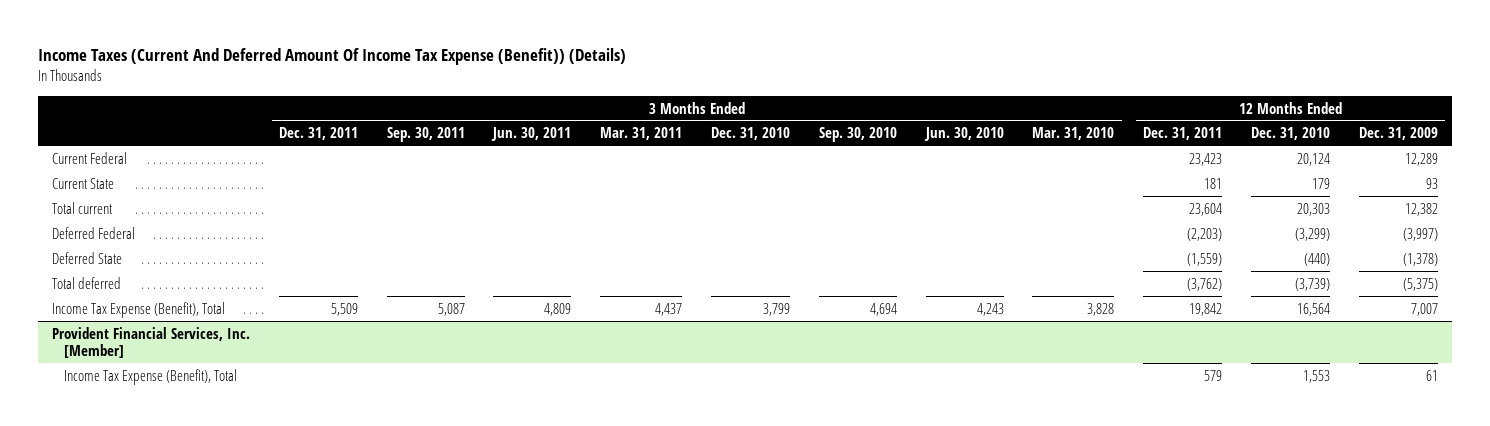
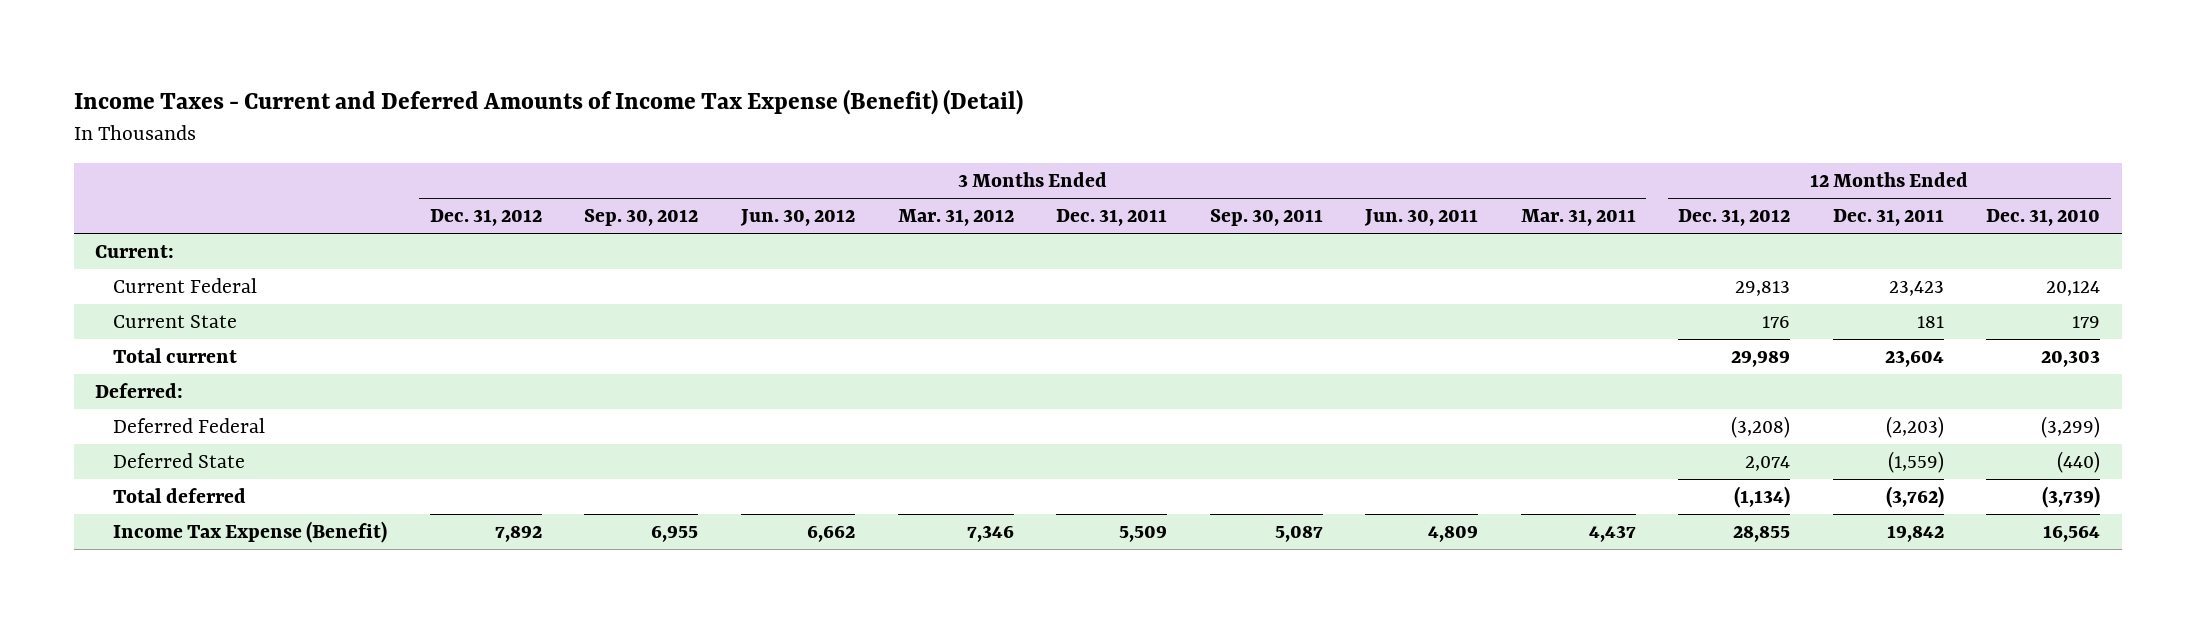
- Income Taxes (Current And Deferred Amount Of Income Tax Expense (Benefit)) (Details)
+ Income Taxes - Current and Deferred Amounts of Income Tax Expense (Benefit) (Detail)
- | 3 Months Ended Dec. 31, 2011 | 3 Months Ended Sep. 30, 2011 | 3 Months Ended Jun. 30, 2011 | 3 Months Ended Mar. 31, 2011 | 3 Months Ended Dec. 31, 2010 | 3 Months Ended Sep. 30, 2010 | 3 Months Ended Jun. 30, 2010 | 3 Months Ended Mar. 31, 2010 | 12 Months Ended Dec. 31, 2011 | 12 Months Ended Dec. 31, 2010 | 12 Months Ended Dec. 31, 2009
+ | 3 Months Ended Dec. 31, 2012 | 3 Months Ended Sep. 30, 2012 | 3 Months Ended Jun. 30, 2012 | 3 Months Ended Mar. 31, 2012 | 3 Months Ended Dec. 31, 2011 | 3 Months Ended Sep. 30, 2011 | 3 Months Ended Jun. 30, 2011 | 3 Months Ended Mar. 31, 2011 | 12 Months Ended Dec. 31, 2012 | 12 Months Ended Dec. 31, 2011 | 12 Months Ended Dec. 31, 2010
+ Current:
+ Deferred:
- Income Tax Expense (Benefit), Total | 5,509 | 5,087 | 4,809 | 4,437 | 3,799 | 4,694 | 4,243 | 3,828 | 19,842 | 16,564 | 7,007
- Provident Financial Services, Inc. [Member]
- Income Tax Expense (Benefit), Total | | | | | | | | | 579 | 1,553 | 61
+ Income Tax Expense (Benefit) | 7,892 | 6,955 | 6,662 | 7,346 | 5,509 | 5,087 | 4,809 | 4,437 | 28,855 | 19,842 | 16,564

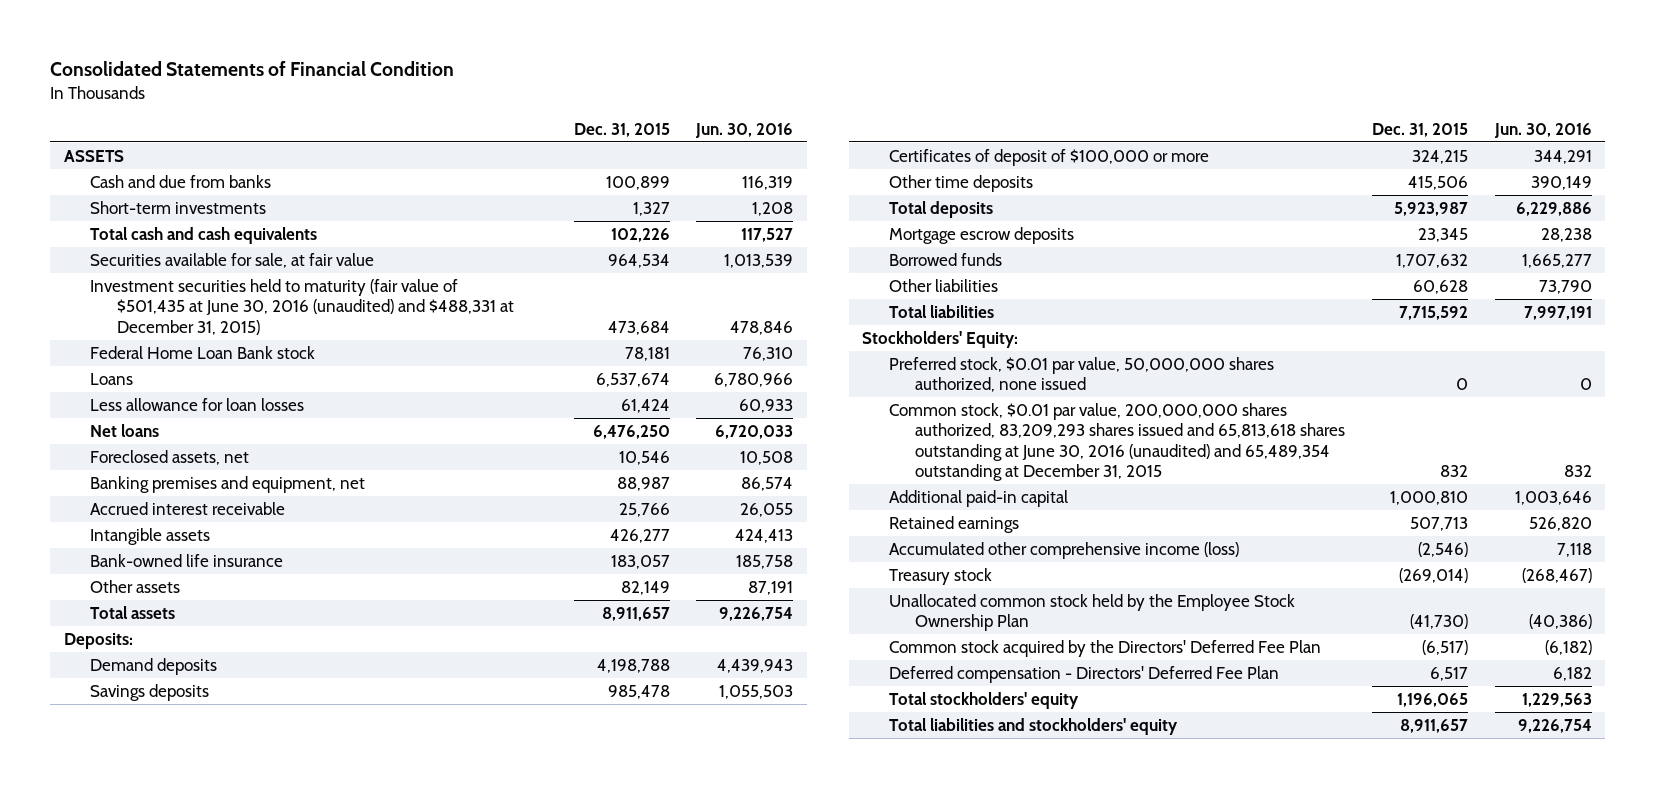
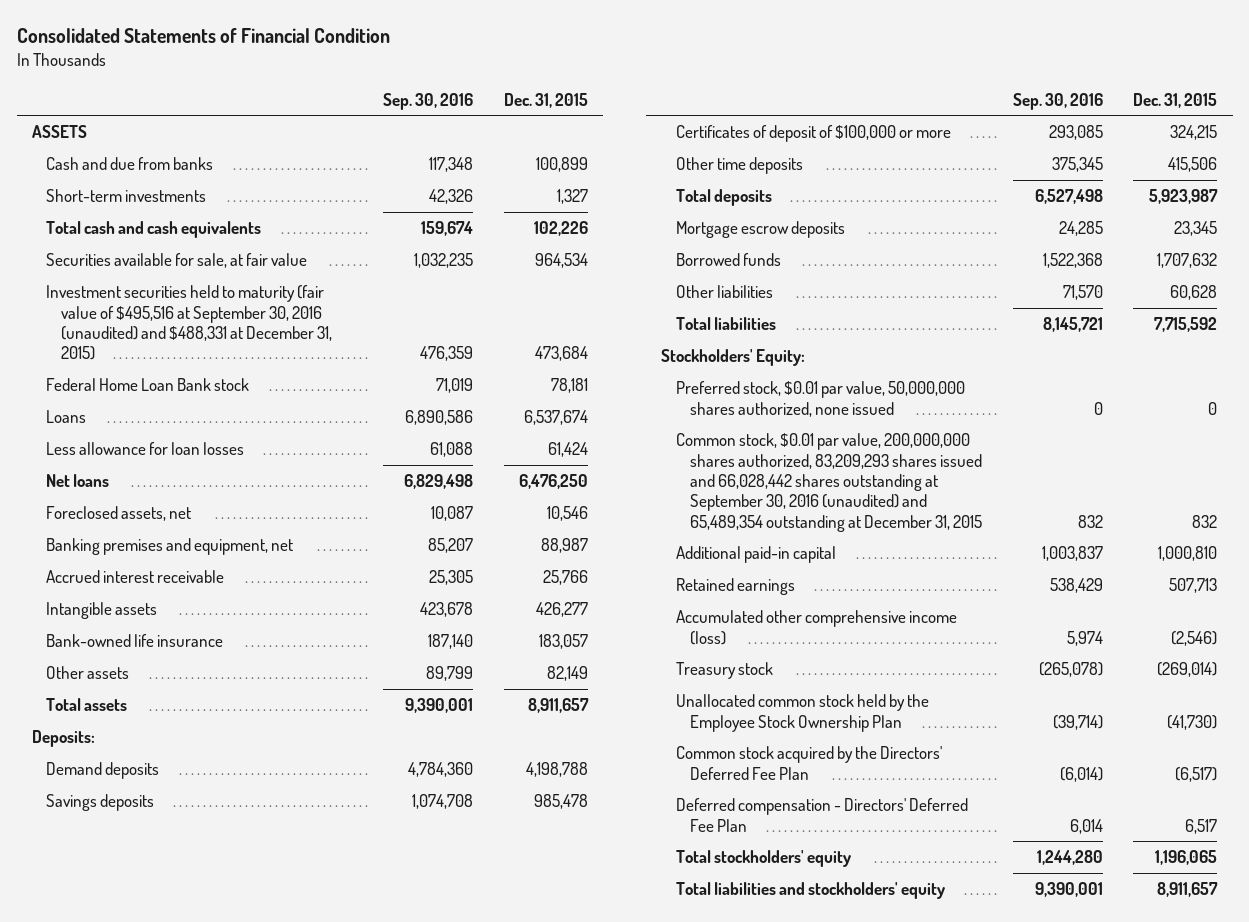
- | Dec. 31, 2015 | Jun. 30, 2016
+ | Sep. 30, 2016 | Dec. 31, 2015
- Investment securities held to maturity (fair value of $501,435 at June 30, 2016 (unaudited) and $488,331 at December 31, 2015) | 473,684 | 478,846
+ Investment securities held to maturity (fair value of $495,516 at September 30, 2016 (unaudited) and $488,331 at December 31, 2015) | 476,359 | 473,684
- Common stock, $0.01 par value, 200,000,000 shares authorized, 83,209,293 shares issued and 65,813,618 shares outstanding at June 30, 2016 (unaudited) and 65,489,354 outstanding at December 31, 2015 | 832 | 832
+ Common stock, $0.01 par value, 200,000,000 shares authorized, 83,209,293 shares issued and 66,028,442 shares outstanding at September 30, 2016 (unaudited) and 65,489,354 outstanding at December 31, 2015 | 832 | 832

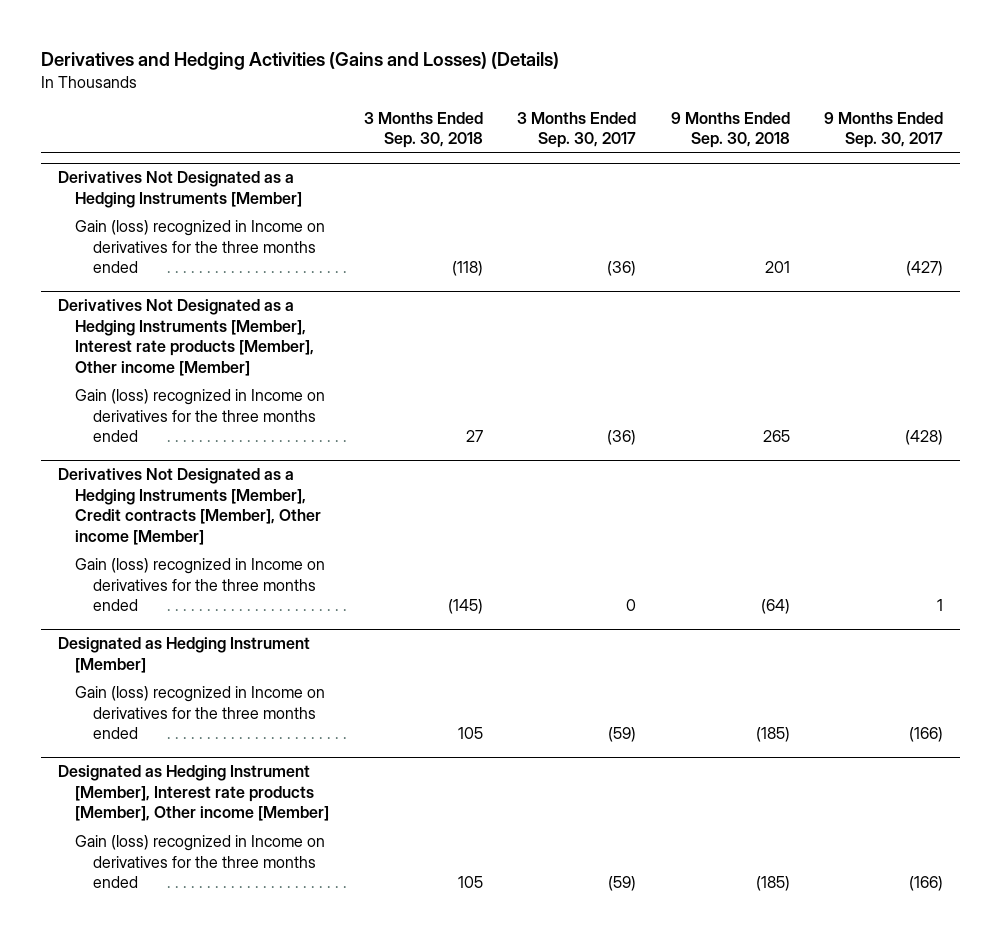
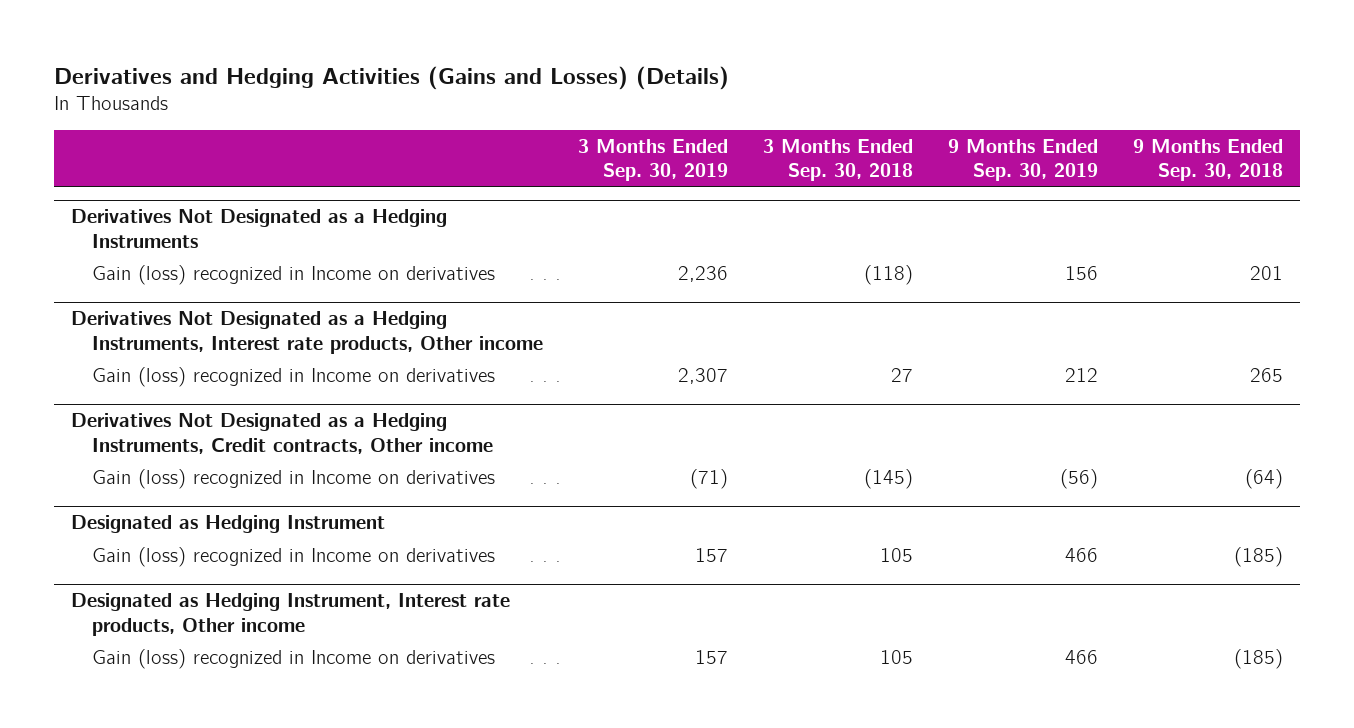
- | 3 Months Ended Sep. 30, 2018 | 3 Months Ended Sep. 30, 2017 | 9 Months Ended Sep. 30, 2018 | 9 Months Ended Sep. 30, 2017
+ | 3 Months Ended Sep. 30, 2019 | 3 Months Ended Sep. 30, 2018 | 9 Months Ended Sep. 30, 2019 | 9 Months Ended Sep. 30, 2018
- Derivatives Not Designated as a Hedging Instruments [Member]
- Gain (loss) recognized in Income on derivatives for the three months ended | (118) | (36) | 201 | (427)
- Derivatives Not Designated as a Hedging Instruments [Member], Interest rate products [Member], Other income [Member]
- Gain (loss) recognized in Income on derivatives for the three months ended | 27 | (36) | 265 | (428)
- Derivatives Not Designated as a Hedging Instruments [Member], Credit contracts [Member], Other income [Member]
- Gain (loss) recognized in Income on derivatives for the three months ended | (145) | 0 | (64) | 1
- Designated as Hedging Instrument [Member]
- Gain (loss) recognized in Income on derivatives for the three months ended | 105 | (59) | (185) | (166)
- Designated as Hedging Instrument [Member], Interest rate products [Member], Other income [Member]
- Gain (loss) recognized in Income on derivatives for the three months ended | 105 | (59) | (185) | (166)
+ Derivatives Not Designated as a Hedging Instruments
+ Gain (loss) recognized in Income on derivatives | 2,236 | (118) | 156 | 201
+ Derivatives Not Designated as a Hedging Instruments, Interest rate products, Other income
+ Gain (loss) recognized in Income on derivatives | 2,307 | 27 | 212 | 265
+ Derivatives Not Designated as a Hedging Instruments, Credit contracts, Other income
+ Gain (loss) recognized in Income on derivatives | (71) | (145) | (56) | (64)
+ Designated as Hedging Instrument
+ Gain (loss) recognized in Income on derivatives | 157 | 105 | 466 | (185)
+ Designated as Hedging Instrument, Interest rate products, Other income
+ Gain (loss) recognized in Income on derivatives | 157 | 105 | 466 | (185)

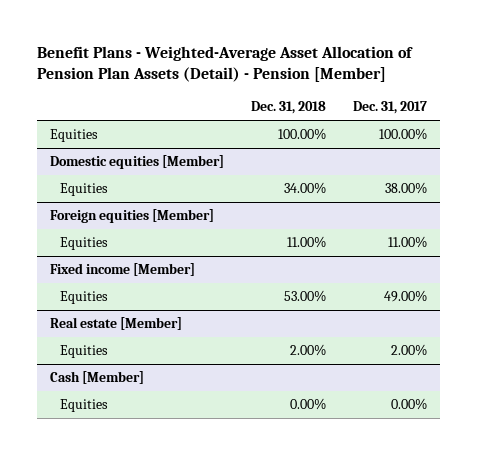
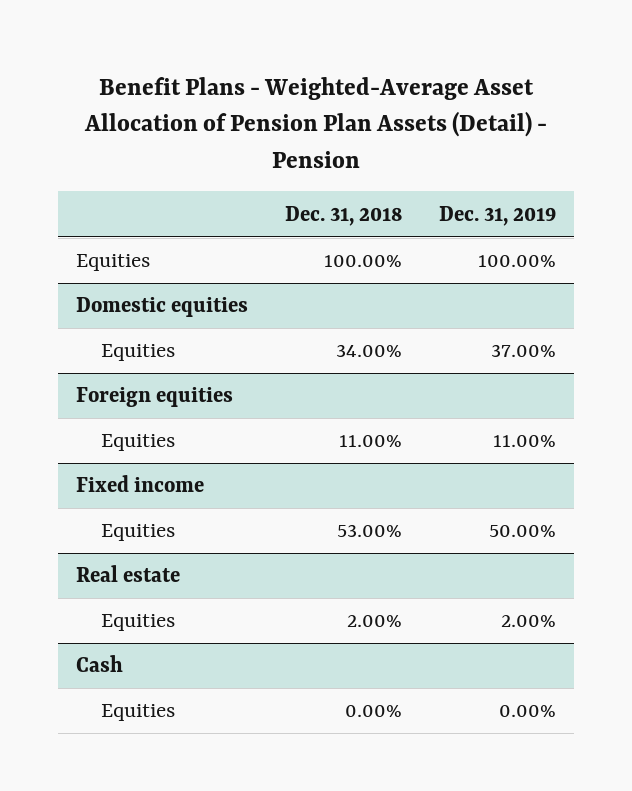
- Benefit Plans - Weighted-Average Asset Allocation of Pension Plan Assets (Detail) - Pension [Member]
+ Benefit Plans - Weighted-Average Asset Allocation of Pension Plan Assets (Detail) - Pension
- | Dec. 31, 2018 | Dec. 31, 2017
+ | Dec. 31, 2018 | Dec. 31, 2019
- Domestic equities [Member]
+ Domestic equities
- Foreign equities [Member]
+ Foreign equities
- Fixed income [Member]
+ Fixed income
- Real estate [Member]
+ Real estate
- Cash [Member]
+ Cash

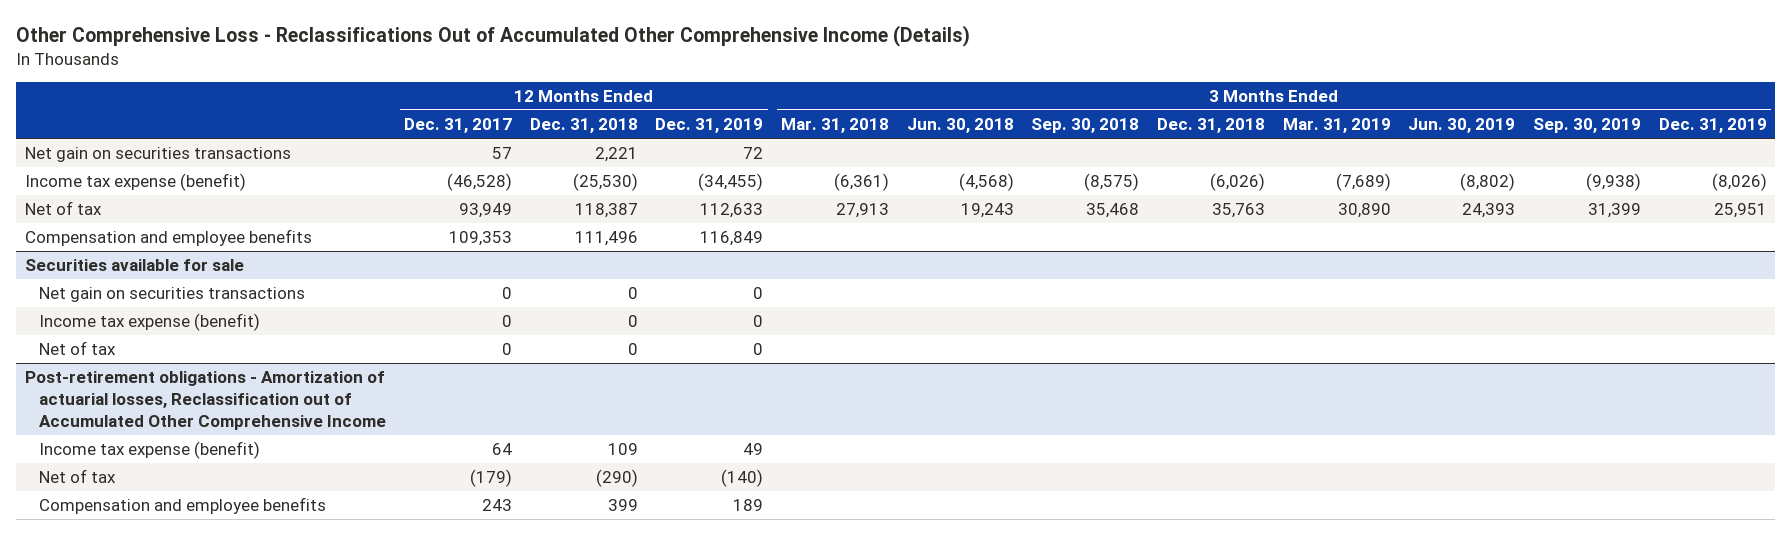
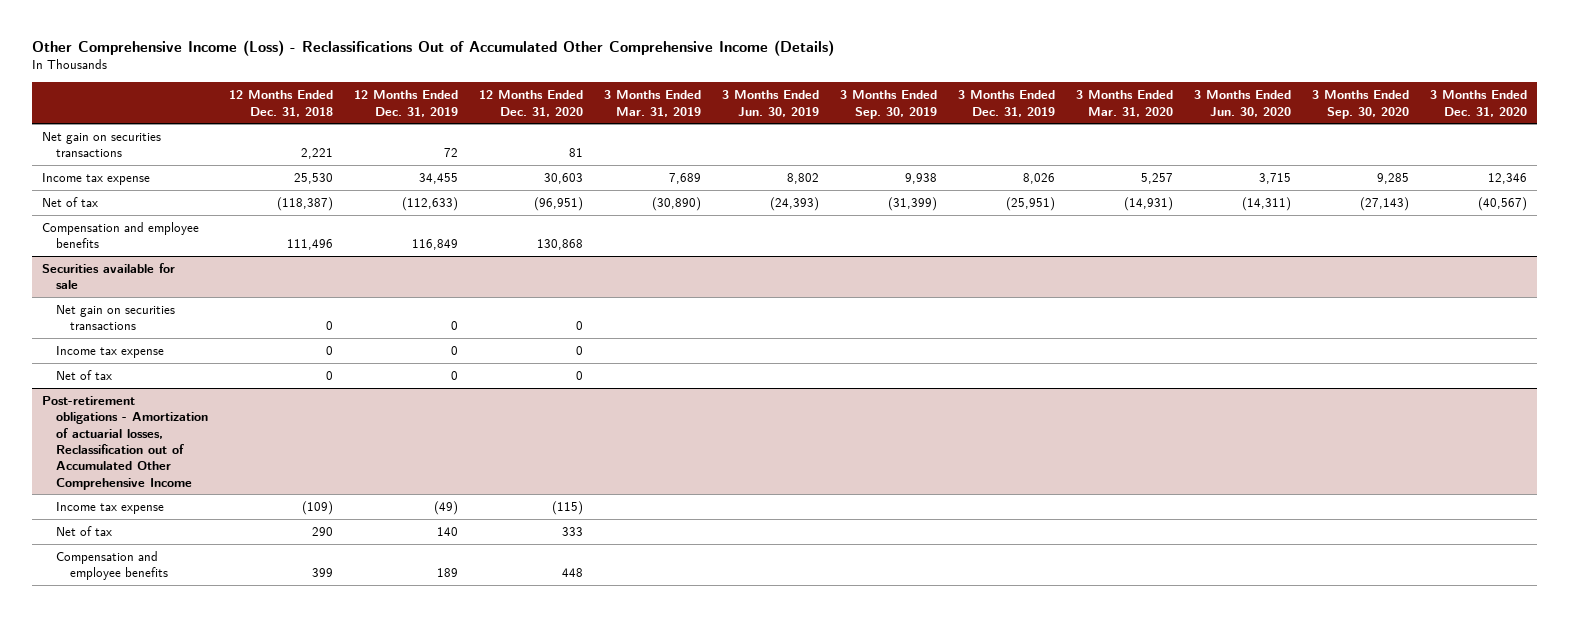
- Other Comprehensive Loss - Reclassifications Out of Accumulated Other Comprehensive Income (Details)
+ Other Comprehensive Income (Loss) - Reclassifications Out of Accumulated Other Comprehensive Income (Details)
- | 12 Months Ended Dec. 31, 2017 | 12 Months Ended Dec. 31, 2018 | 12 Months Ended Dec. 31, 2019 | 3 Months Ended Mar. 31, 2018 | 3 Months Ended Jun. 30, 2018 | 3 Months Ended Sep. 30, 2018 | 3 Months Ended Dec. 31, 2018 | 3 Months Ended Mar. 31, 2019 | 3 Months Ended Jun. 30, 2019 | 3 Months Ended Sep. 30, 2019 | 3 Months Ended Dec. 31, 2019
+ | 12 Months Ended Dec. 31, 2018 | 12 Months Ended Dec. 31, 2019 | 12 Months Ended Dec. 31, 2020 | 3 Months Ended Mar. 31, 2019 | 3 Months Ended Jun. 30, 2019 | 3 Months Ended Sep. 30, 2019 | 3 Months Ended Dec. 31, 2019 | 3 Months Ended Mar. 31, 2020 | 3 Months Ended Jun. 30, 2020 | 3 Months Ended Sep. 30, 2020 | 3 Months Ended Dec. 31, 2020
- Income tax expense (benefit) | (46,528) | (25,530) | (34,455) | (6,361) | (4,568) | (8,575) | (6,026) | (7,689) | (8,802) | (9,938) | (8,026)
- Net of tax | 93,949 | 118,387 | 112,633 | 27,913 | 19,243 | 35,468 | 35,763 | 30,890 | 24,393 | 31,399 | 25,951
+ Income tax expense | 25,530 | 34,455 | 30,603 | 7,689 | 8,802 | 9,938 | 8,026 | 5,257 | 3,715 | 9,285 | 12,346
+ Net of tax | (118,387) | (112,633) | (96,951) | (30,890) | (24,393) | (31,399) | (25,951) | (14,931) | (14,311) | (27,143) | (40,567)
@ Securities available for sale
- Income tax expense (benefit) | 0 | 0 | 0 | | | | | | | |
+ Income tax expense | 0 | 0 | 0 | | | | | | | |
@ Post-retirement obligations - Amortization of actuarial losses, Reclassification out of Accumulated Other Comprehensive Income
- Income tax expense (benefit) | 64 | 109 | 49 | | | | | | | |
- Net of tax | (179) | (290) | (140) | | | | | | | |
+ Income tax expense | (109) | (49) | (115) | | | | | | | |
+ Net of tax | 290 | 140 | 333 | | | | | | | |

